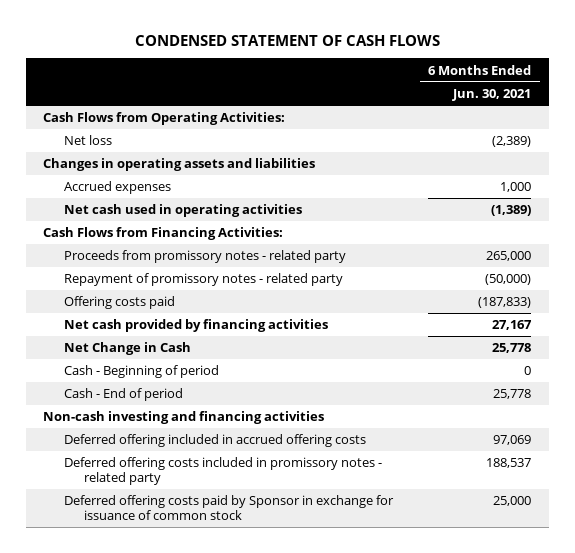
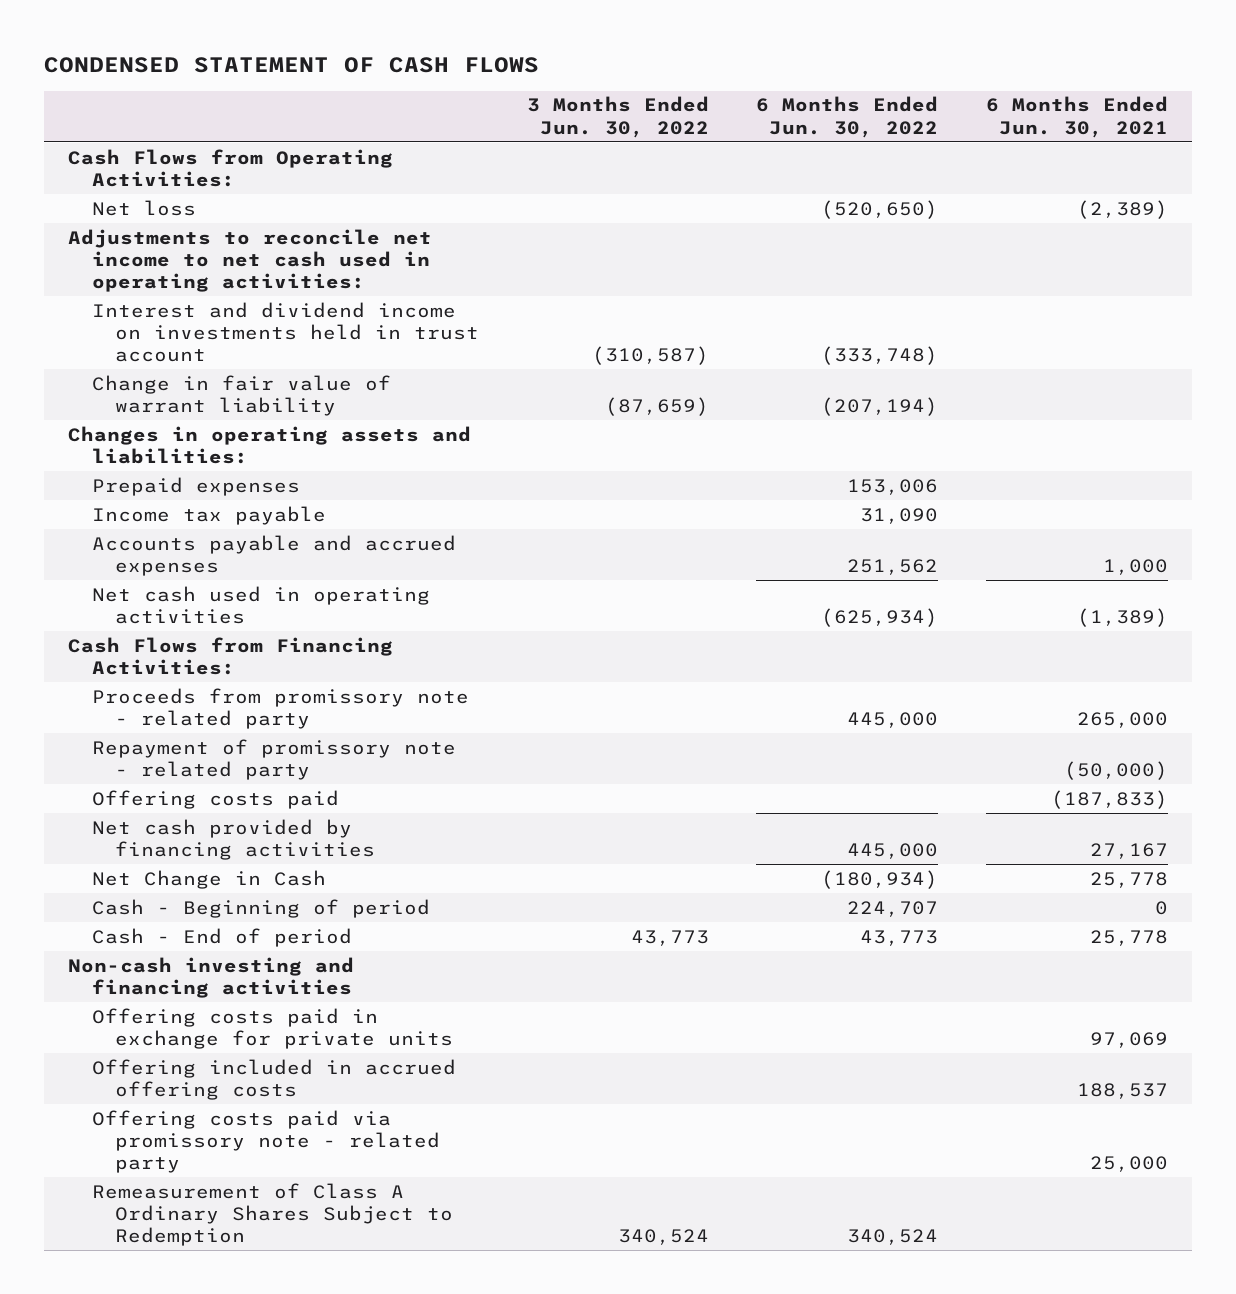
- | 6 Months Ended Jun. 30, 2021
+ | 3 Months Ended Jun. 30, 2022 | 6 Months Ended Jun. 30, 2022 | 6 Months Ended Jun. 30, 2021
- Changes in operating assets and liabilities
- Accrued expenses | 1,000
+ Adjustments to reconcile net income to net cash used in operating activities:
+ Interest and dividend income on investments held in trust account | (310,587) | (333,748) |
+ Change in fair value of warrant liability | (87,659) | (207,194) |
+ Changes in operating assets and liabilities:
+ Prepaid expenses | | 153,006 |
+ Income tax payable | | 31,090 |
+ Accounts payable and accrued expenses | | 251,562 | 1,000
- Proceeds from promissory notes - related party | 265,000
- Repayment of promissory notes - related party | (50,000)
+ Proceeds from promissory note - related party | | 445,000 | 265,000
+ Repayment of promissory note - related party | | | (50,000)
- Deferred offering included in accrued offering costs | 97,069
- Deferred offering costs included in promissory notes - related party | 188,537
- Deferred offering costs paid by Sponsor in exchange for issuance of common stock | 25,000
+ Offering costs paid in exchange for private units | | | 97,069
+ Offering included in accrued offering costs | | | 188,537
+ Offering costs paid via promissory note - related party | | | 25,000
+ Remeasurement of Class A Ordinary Shares Subject to Redemption | 340,524 | 340,524 |

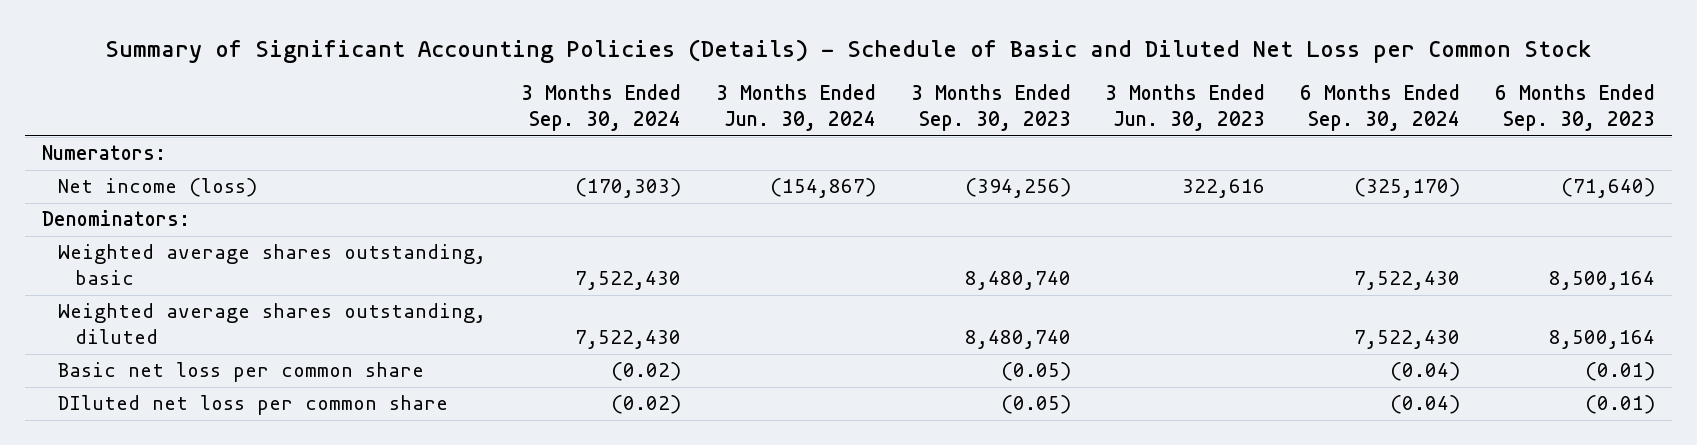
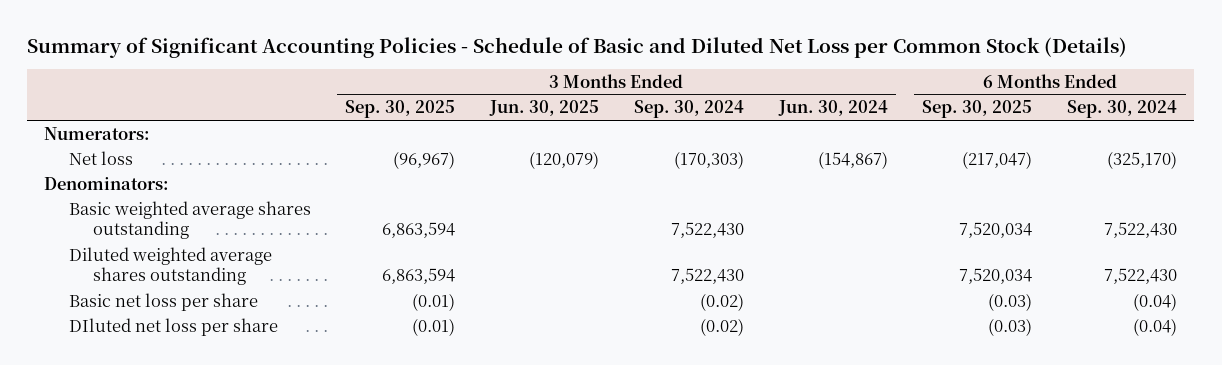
- Summary of Significant Accounting Policies (Details) - Schedule of Basic and Diluted Net Loss per Common Stock
+ Summary of Significant Accounting Policies - Schedule of Basic and Diluted Net Loss per Common Stock (Details)
- | 3 Months Ended Sep. 30, 2024 | 3 Months Ended Jun. 30, 2024 | 3 Months Ended Sep. 30, 2023 | 3 Months Ended Jun. 30, 2023 | 6 Months Ended Sep. 30, 2024 | 6 Months Ended Sep. 30, 2023
+ | 3 Months Ended Sep. 30, 2025 | 3 Months Ended Jun. 30, 2025 | 3 Months Ended Sep. 30, 2024 | 3 Months Ended Jun. 30, 2024 | 6 Months Ended Sep. 30, 2025 | 6 Months Ended Sep. 30, 2024
- Net income (loss) | (170,303) | (154,867) | (394,256) | 322,616 | (325,170) | (71,640)
+ Net loss | (96,967) | (120,079) | (170,303) | (154,867) | (217,047) | (325,170)
- Weighted average shares outstanding, basic | 7,522,430 | | 8,480,740 | | 7,522,430 | 8,500,164
- Weighted average shares outstanding, diluted | 7,522,430 | | 8,480,740 | | 7,522,430 | 8,500,164
- Basic net loss per common share | (0.02) | | (0.05) | | (0.04) | (0.01)
- DIluted net loss per common share | (0.02) | | (0.05) | | (0.04) | (0.01)
+ Basic weighted average shares outstanding | 6,863,594 | | 7,522,430 | | 7,520,034 | 7,522,430
+ Diluted weighted average shares outstanding | 6,863,594 | | 7,522,430 | | 7,520,034 | 7,522,430
+ Basic net loss per share | (0.01) | | (0.02) | | (0.03) | (0.04)
+ DIluted net loss per share | (0.01) | | (0.02) | | (0.03) | (0.04)

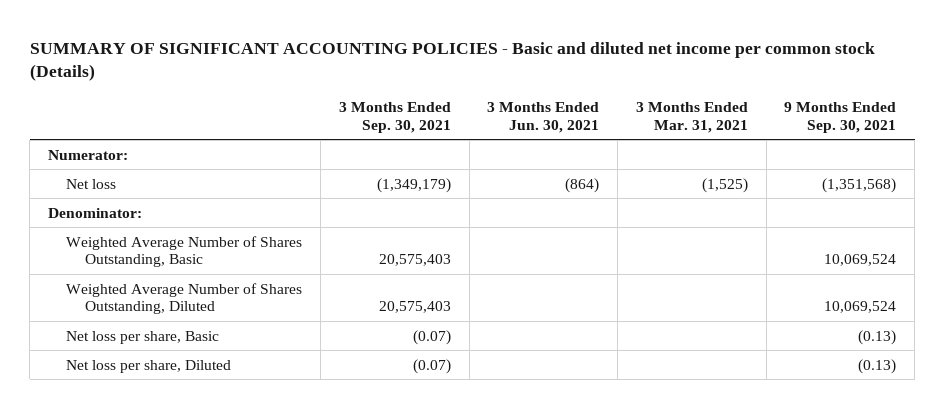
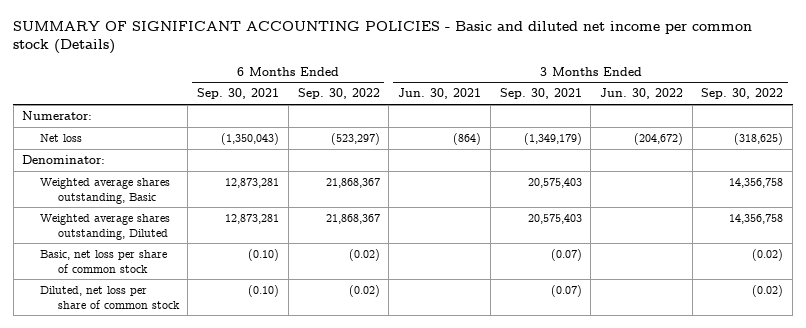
- | 3 Months Ended Sep. 30, 2021 | 3 Months Ended Jun. 30, 2021 | 3 Months Ended Mar. 31, 2021 | 9 Months Ended Sep. 30, 2021
+ | 6 Months Ended Sep. 30, 2021 | 6 Months Ended Sep. 30, 2022 | 3 Months Ended Jun. 30, 2021 | 3 Months Ended Sep. 30, 2021 | 3 Months Ended Jun. 30, 2022 | 3 Months Ended Sep. 30, 2022
- Weighted Average Number of Shares Outstanding, Basic | 20,575,403 | | | 10,069,524
- Weighted Average Number of Shares Outstanding, Diluted | 20,575,403 | | | 10,069,524
- Net loss per share, Basic | (0.07) | | | (0.13)
- Net loss per share, Diluted | (0.07) | | | (0.13)
+ Weighted average shares outstanding, Basic | 12,873,281 | 21,868,367 | | 20,575,403 | | 14,356,758
+ Weighted average shares outstanding, Diluted | 12,873,281 | 21,868,367 | | 20,575,403 | | 14,356,758
+ Basic, net loss per share of common stock | (0.10) | (0.02) | | (0.07) | | (0.02)
+ Diluted, net loss per share of common stock | (0.10) | (0.02) | | (0.07) | | (0.02)

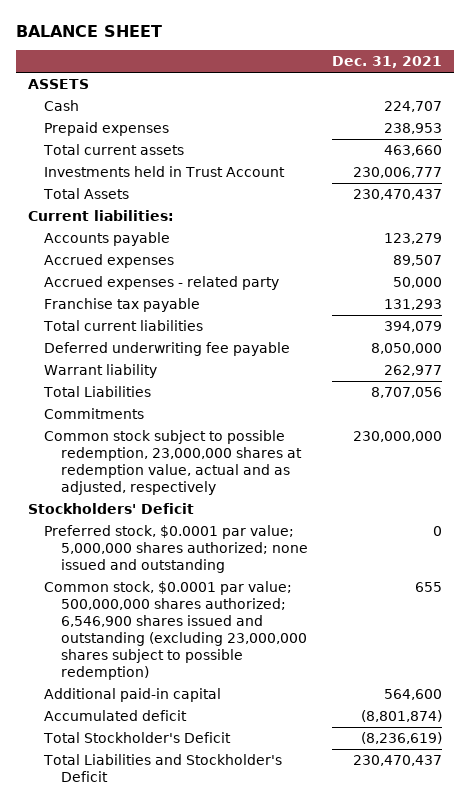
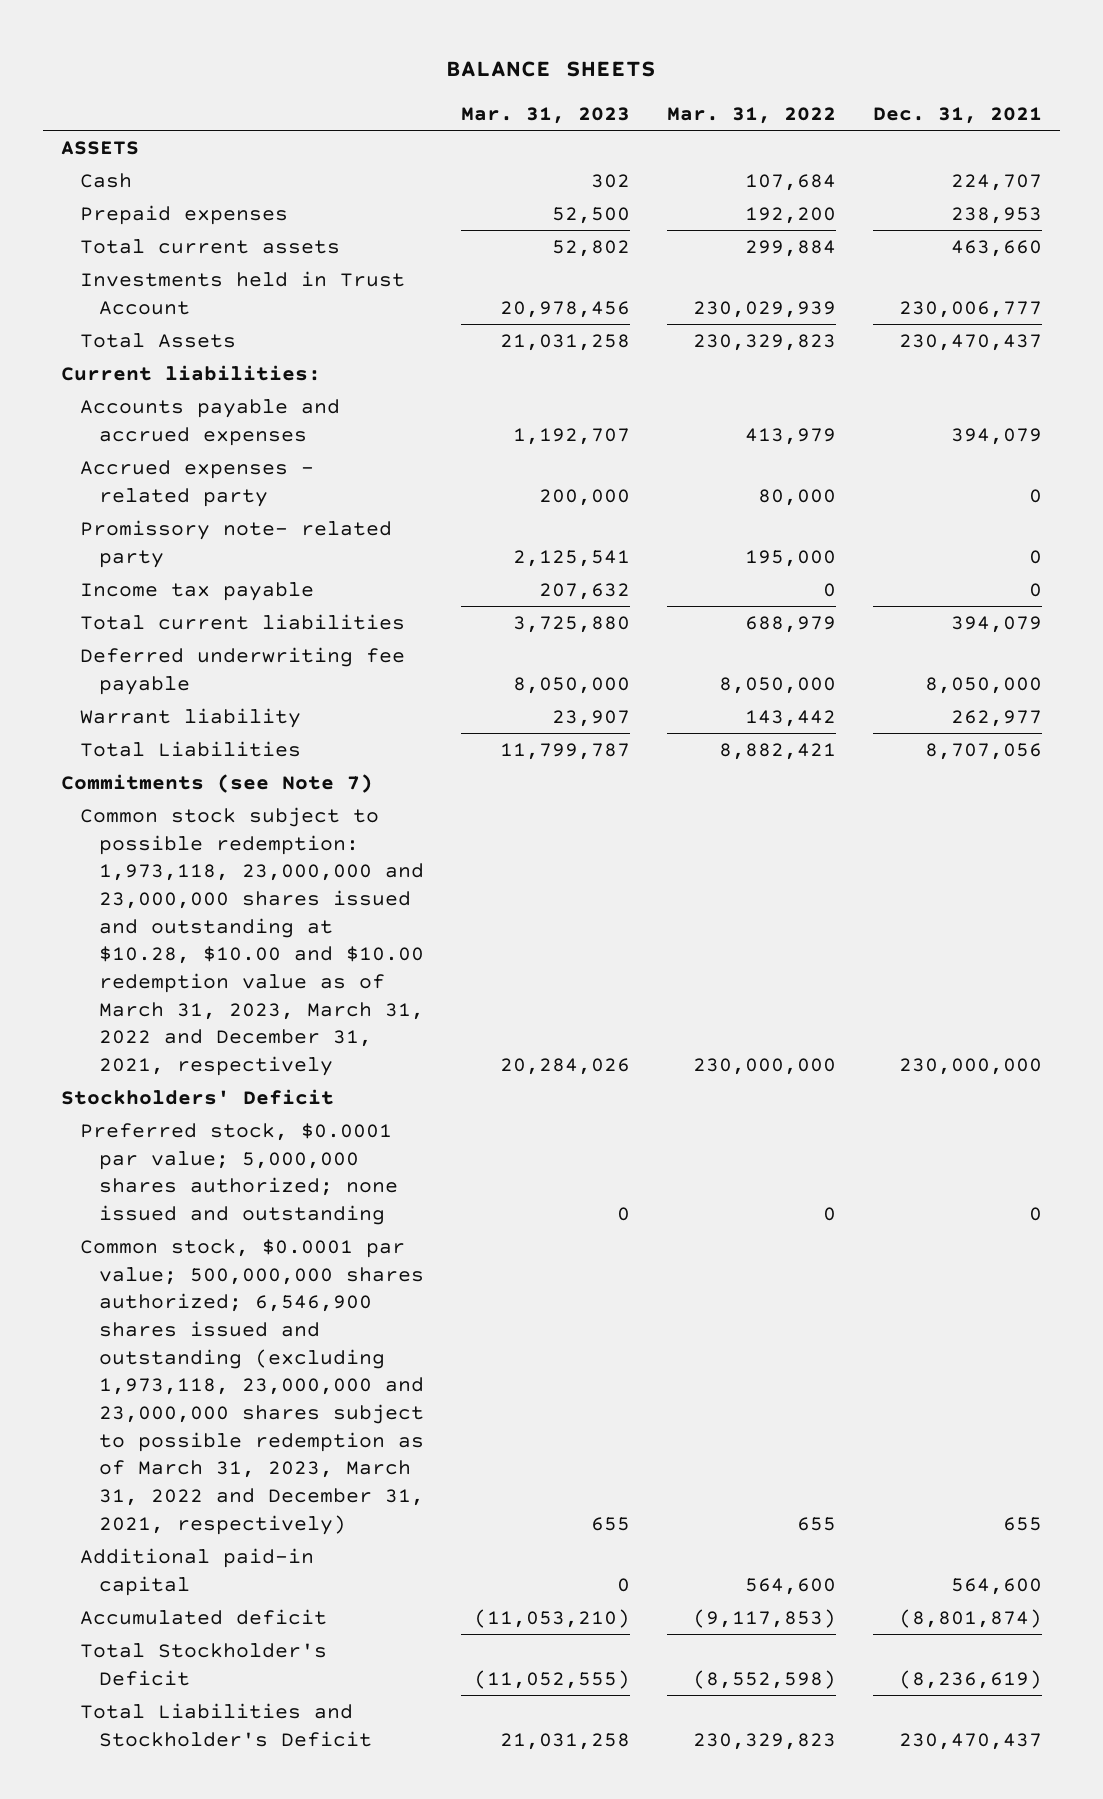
- BALANCE SHEET
+ BALANCE SHEETS
- | Dec. 31, 2021
+ | Mar. 31, 2023 | Mar. 31, 2022 | Dec. 31, 2021
- Accounts payable | 123,279
- Accrued expenses | 89,507
- Accrued expenses - related party | 50,000
- Franchise tax payable | 131,293
+ Accounts payable and accrued expenses | 1,192,707 | 413,979 | 394,079
+ Accrued expenses - related party | 200,000 | 80,000 | 0
+ Promissory note- related party | 2,125,541 | 195,000 | 0
+ Income tax payable | 207,632 | 0 | 0
- Commitments
- Common stock subject to possible redemption, 23,000,000 shares at redemption value, actual and as adjusted, respectively | 230,000,000
+ Commitments (see Note 7)
+ Common stock subject to possible redemption: 1,973,118, 23,000,000 and 23,000,000 shares issued and outstanding at $10.28, $10.00 and $10.00 redemption value as of March 31, 2023, March 31, 2022 and December 31, 2021, respectively | 20,284,026 | 230,000,000 | 230,000,000
- Common stock, $0.0001 par value; 500,000,000 shares authorized; 6,546,900 shares issued and outstanding (excluding 23,000,000 shares subject to possible redemption) | 655
+ Common stock, $0.0001 par value; 500,000,000 shares authorized; 6,546,900 shares issued and outstanding (excluding 1,973,118, 23,000,000 and 23,000,000 shares subject to possible redemption as of March 31, 2023, March 31, 2022 and December 31, 2021, respectively) | 655 | 655 | 655

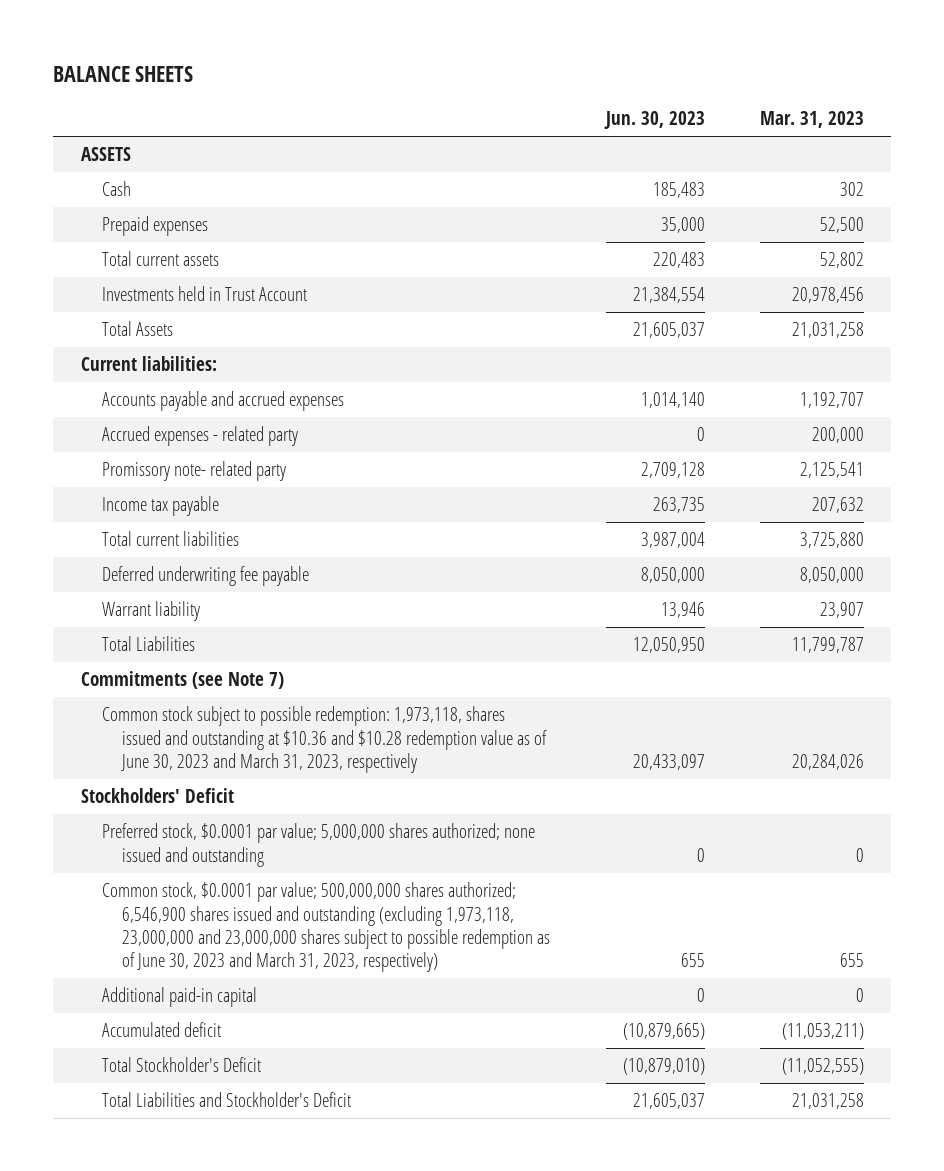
- | Mar. 31, 2023 | Mar. 31, 2022 | Dec. 31, 2021
+ | Jun. 30, 2023 | Mar. 31, 2023
- Common stock subject to possible redemption: 1,973,118, 23,000,000 and 23,000,000 shares issued and outstanding at $10.28, $10.00 and $10.00 redemption value as of March 31, 2023, March 31, 2022 and December 31, 2021, respectively | 20,284,026 | 230,000,000 | 230,000,000
+ Common stock subject to possible redemption: 1,973,118, shares issued and outstanding at $10.36 and $10.28 redemption value as of June 30, 2023 and March 31, 2023, respectively | 20,433,097 | 20,284,026
- Common stock, $0.0001 par value; 500,000,000 shares authorized; 6,546,900 shares issued and outstanding (excluding 1,973,118, 23,000,000 and 23,000,000 shares subject to possible redemption as of March 31, 2023, March 31, 2022 and December 31, 2021, respectively) | 655 | 655 | 655
+ Common stock, $0.0001 par value; 500,000,000 shares authorized; 6,546,900 shares issued and outstanding (excluding 1,973,118, 23,000,000 and 23,000,000 shares subject to possible redemption as of June 30, 2023 and March 31, 2023, respectively) | 655 | 655
- Accumulated deficit | (11,053,210) | (9,117,853) | (8,801,874)
+ Accumulated deficit | (10,879,665) | (11,053,211)

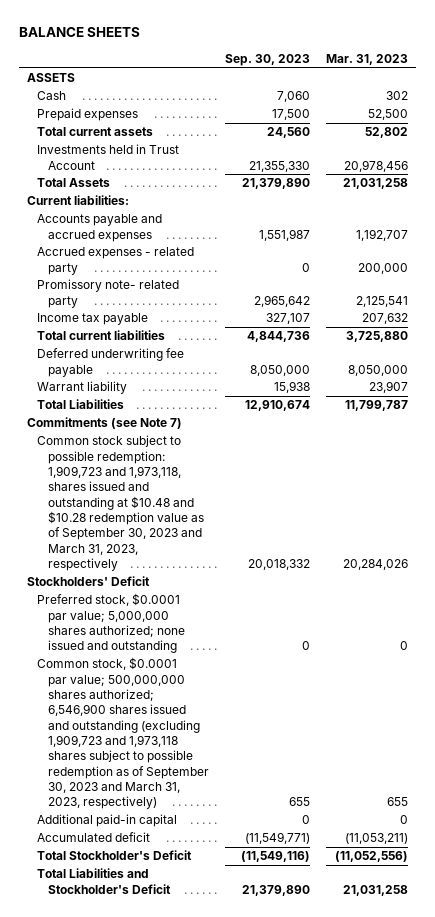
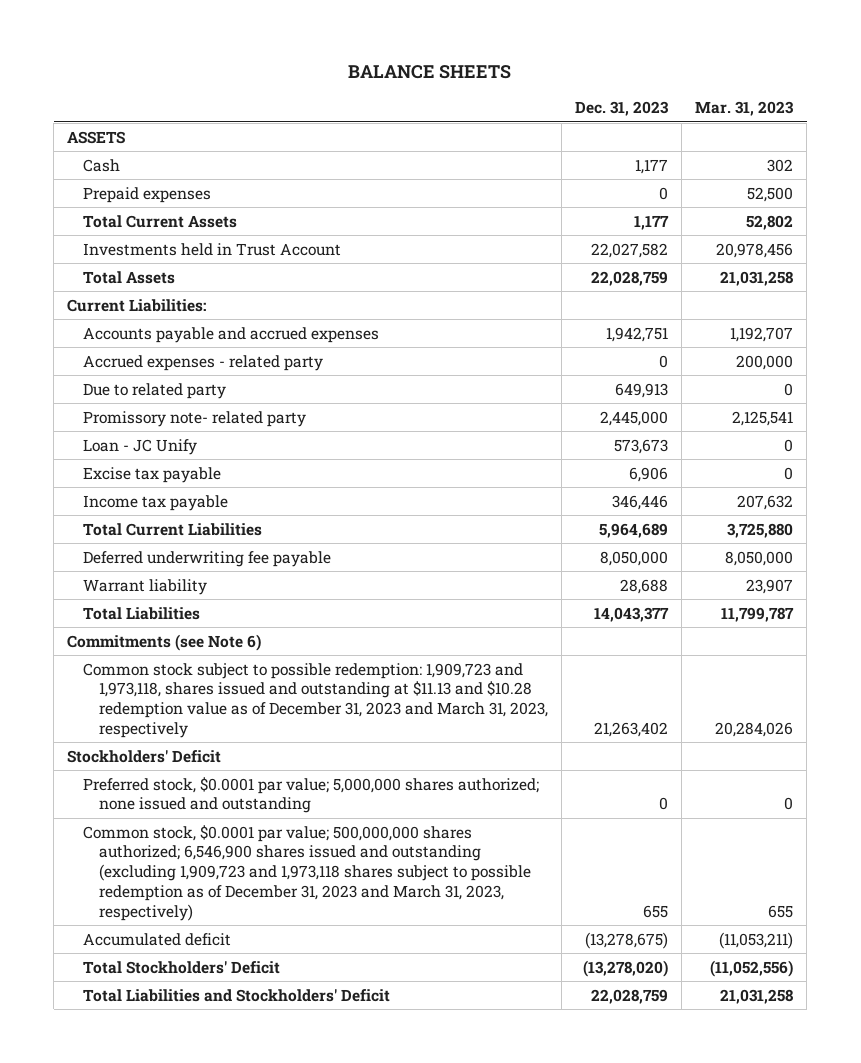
- | Sep. 30, 2023 | Mar. 31, 2023
+ | Dec. 31, 2023 | Mar. 31, 2023
- Total current assets | 24,560 | 52,802
+ Total Current Assets | 1,177 | 52,802
- Current liabilities:
+ Current Liabilities:
+ Due to related party | 649,913 | 0
+ Loan - JC Unify | 573,673 | 0
+ Excise tax payable | 6,906 | 0
- Total current liabilities | 4,844,736 | 3,725,880
+ Total Current Liabilities | 5,964,689 | 3,725,880
- Commitments (see Note 7)
- Common stock subject to possible redemption: 1,909,723 and 1,973,118, shares issued and outstanding at $10.48 and $10.28 redemption value as of September 30, 2023 and March 31, 2023, respectively | 20,018,332 | 20,284,026
+ Commitments (see Note 6)
+ Common stock subject to possible redemption: 1,909,723 and 1,973,118, shares issued and outstanding at $11.13 and $10.28 redemption value as of December 31, 2023 and March 31, 2023, respectively | 21,263,402 | 20,284,026
- Common stock, $0.0001 par value; 500,000,000 shares authorized; 6,546,900 shares issued and outstanding (excluding 1,909,723 and 1,973,118 shares subject to possible redemption as of September 30, 2023 and March 31, 2023, respectively) | 655 | 655
- Additional paid-in capital | 0 | 0
+ Common stock, $0.0001 par value; 500,000,000 shares authorized; 6,546,900 shares issued and outstanding (excluding 1,909,723 and 1,973,118 shares subject to possible redemption as of December 31, 2023 and March 31, 2023, respectively) | 655 | 655
- Total Stockholder's Deficit | (11,549,116) | (11,052,556)
- Total Liabilities and Stockholder's Deficit | 21,379,890 | 21,031,258
+ Total Stockholders' Deficit | (13,278,020) | (11,052,556)
+ Total Liabilities and Stockholders' Deficit | 22,028,759 | 21,031,258

